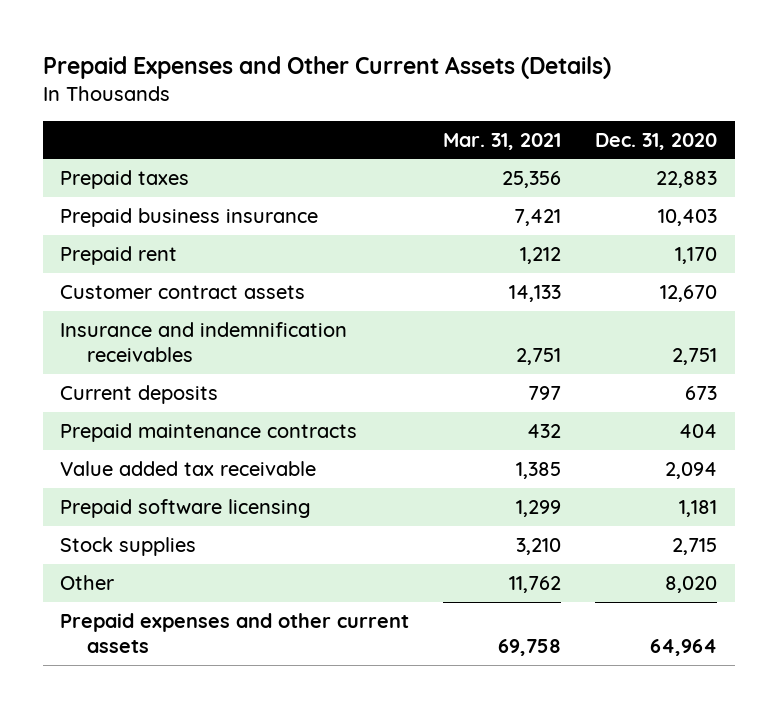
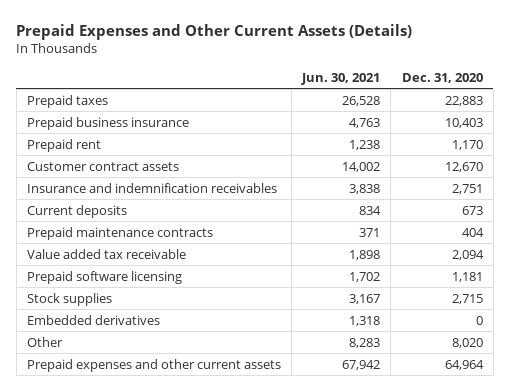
- | Mar. 31, 2021 | Dec. 31, 2020
+ | Jun. 30, 2021 | Dec. 31, 2020
+ Embedded derivatives | 1,318 | 0

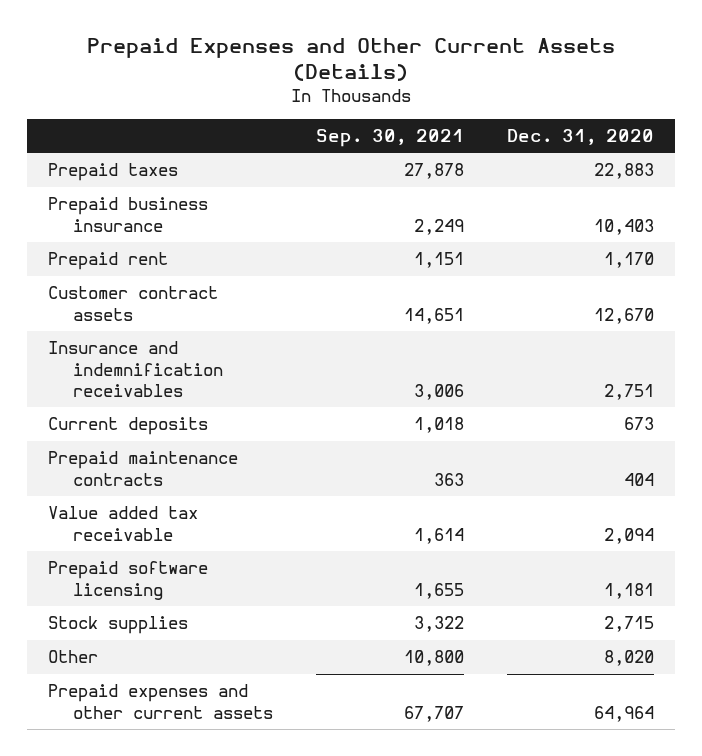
- | Jun. 30, 2021 | Dec. 31, 2020
+ | Sep. 30, 2021 | Dec. 31, 2020
- Embedded derivatives | 1,318 | 0

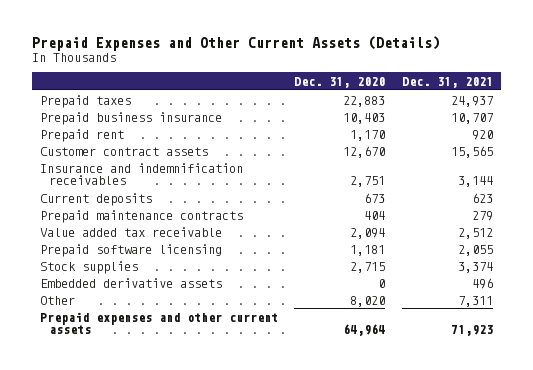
- | Sep. 30, 2021 | Dec. 31, 2020
+ | Dec. 31, 2020 | Dec. 31, 2021
+ Embedded derivative assets | 0 | 496

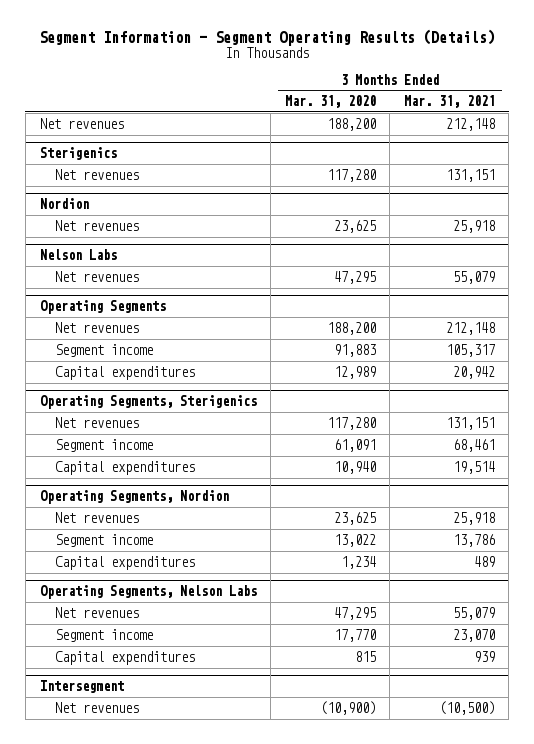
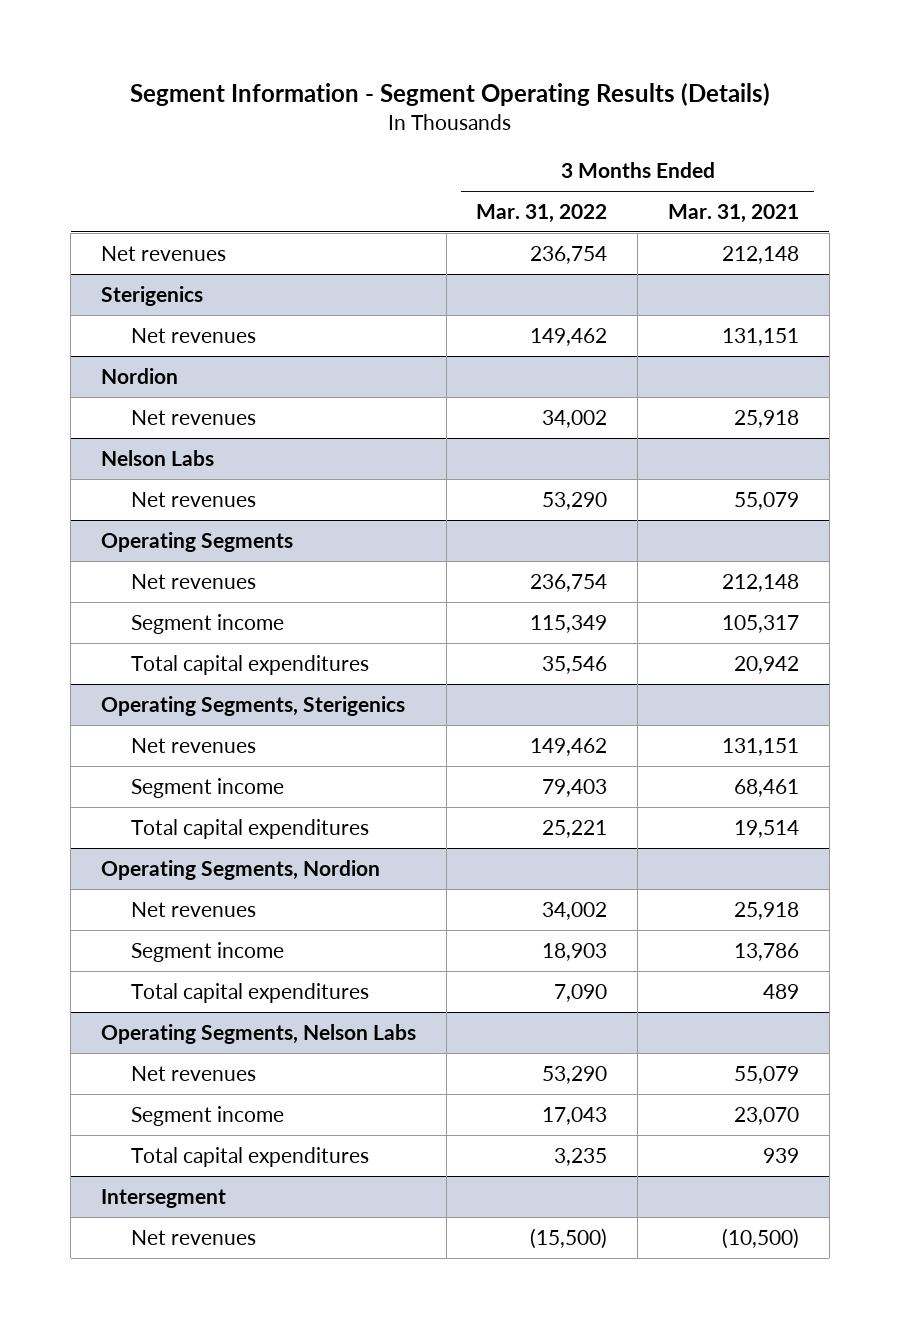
- | 3 Months Ended Mar. 31, 2020 | 3 Months Ended Mar. 31, 2021
+ | 3 Months Ended Mar. 31, 2022 | 3 Months Ended Mar. 31, 2021
@ Operating Segments
- Capital expenditures | 12,989 | 20,942
+ Total capital expenditures | 35,546 | 20,942
@ Operating Segments, Sterigenics
- Capital expenditures | 10,940 | 19,514
+ Total capital expenditures | 25,221 | 19,514
@ Operating Segments, Nordion
- Capital expenditures | 1,234 | 489
+ Total capital expenditures | 7,090 | 489
@ Operating Segments, Nelson Labs
- Capital expenditures | 815 | 939
+ Total capital expenditures | 3,235 | 939

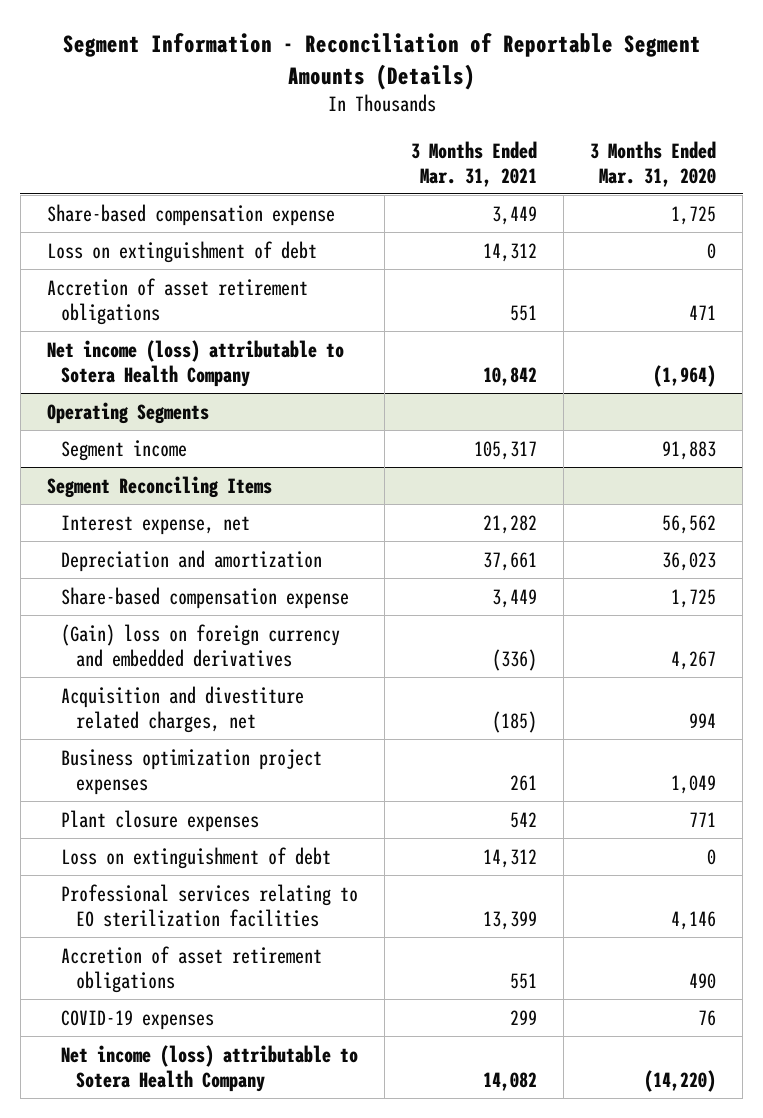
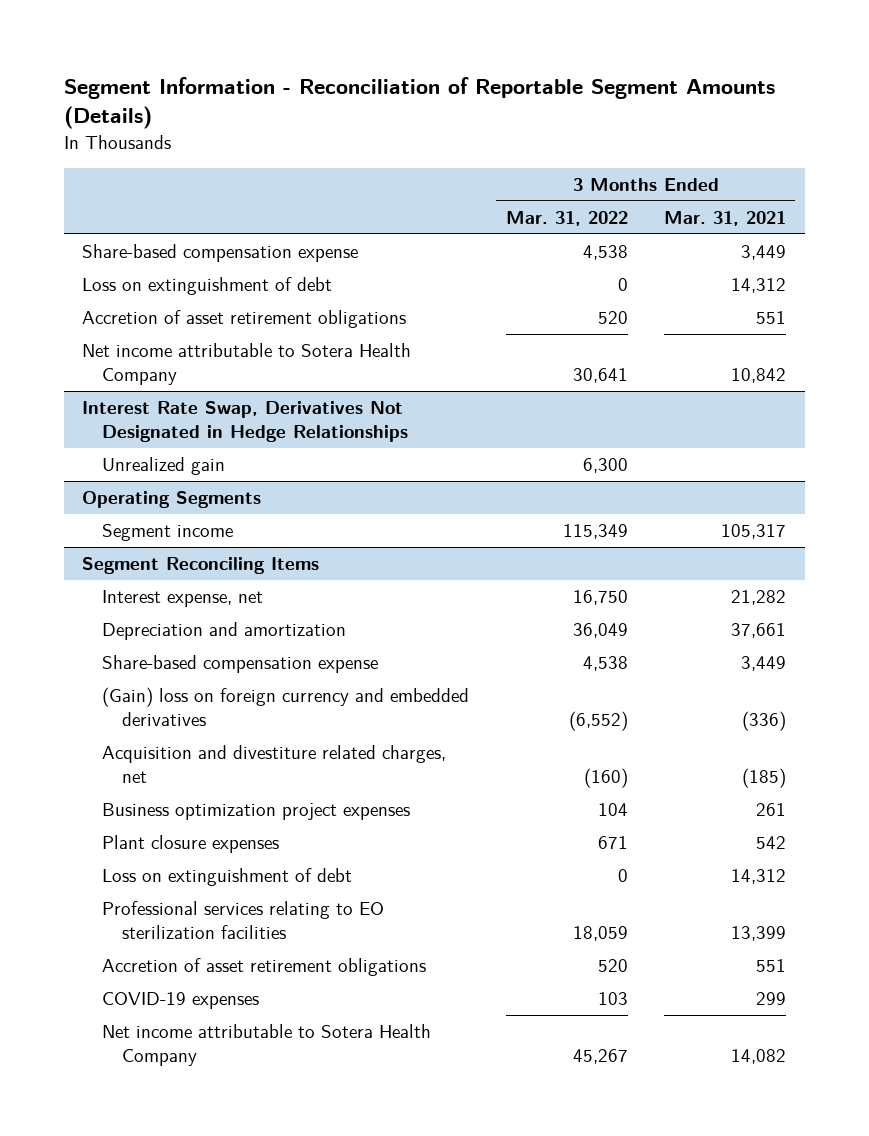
- | 3 Months Ended Mar. 31, 2021 | 3 Months Ended Mar. 31, 2020
+ | 3 Months Ended Mar. 31, 2022 | 3 Months Ended Mar. 31, 2021
- Net income (loss) attributable to Sotera Health Company | 10,842 | (1,964)
+ Net income attributable to Sotera Health Company | 30,641 | 10,842
+ Interest Rate Swap, Derivatives Not Designated in Hedge Relationships
+ Unrealized gain | 6,300 |
@ Segment Reconciling Items
- Net income (loss) attributable to Sotera Health Company | 14,082 | (14,220)
+ Net income attributable to Sotera Health Company | 45,267 | 14,082

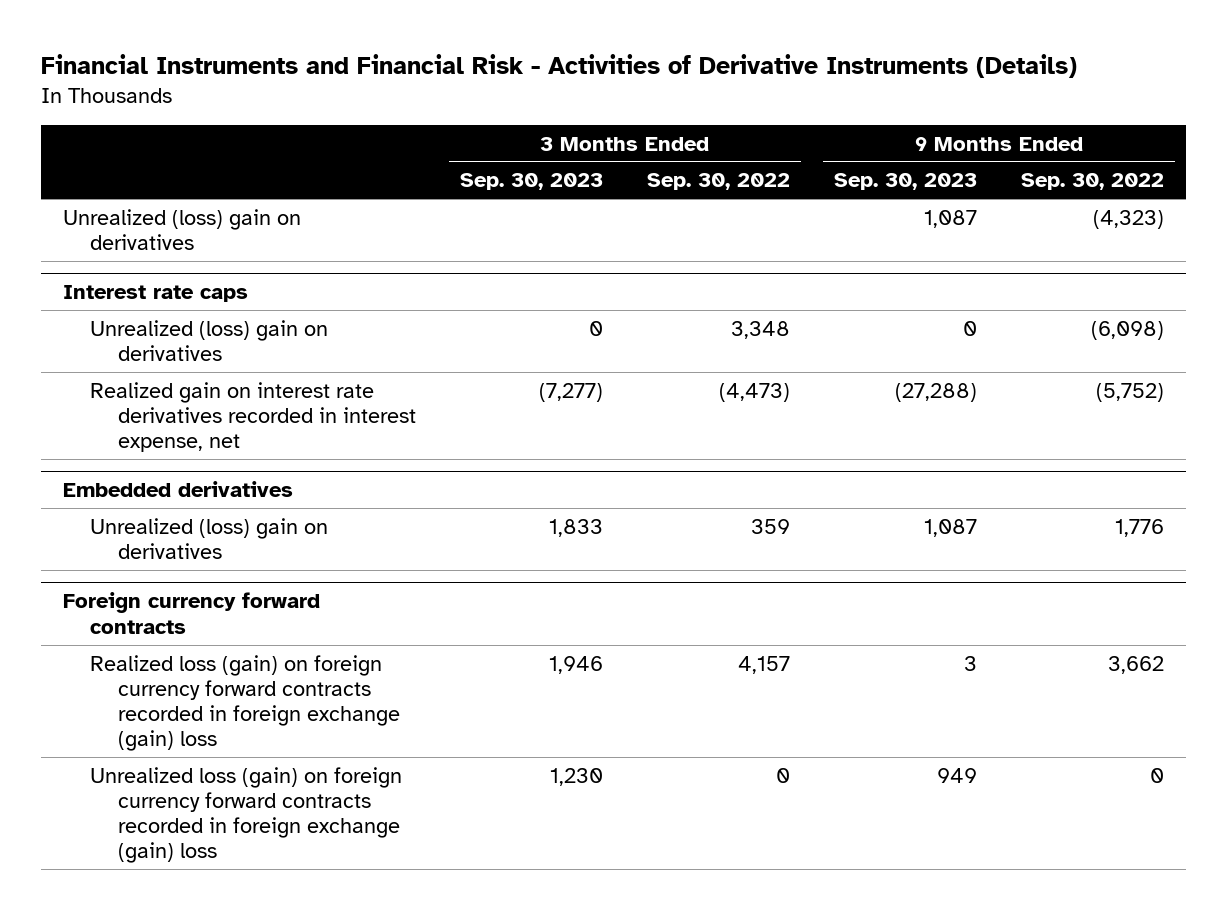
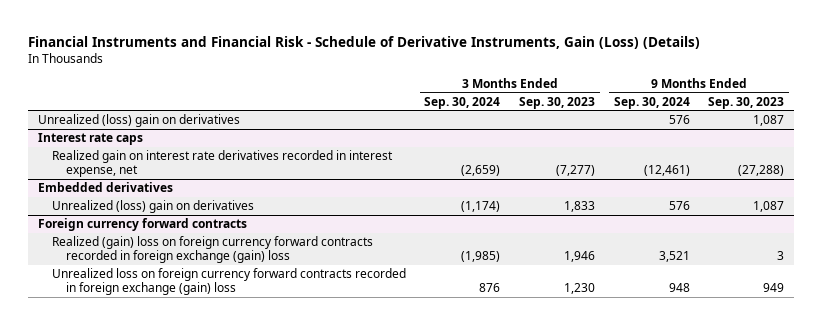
- Financial Instruments and Financial Risk - Activities of Derivative Instruments (Details)
+ Financial Instruments and Financial Risk - Schedule of Derivative Instruments, Gain (Loss) (Details)
- | 3 Months Ended Sep. 30, 2023 | 3 Months Ended Sep. 30, 2022 | 9 Months Ended Sep. 30, 2023 | 9 Months Ended Sep. 30, 2022
+ | 3 Months Ended Sep. 30, 2024 | 3 Months Ended Sep. 30, 2023 | 9 Months Ended Sep. 30, 2024 | 9 Months Ended Sep. 30, 2023
@ Interest rate caps
- Unrealized (loss) gain on derivatives | 0 | 3,348 | 0 | (6,098)
@ Foreign currency forward contracts
- Realized loss (gain) on foreign currency forward contracts recorded in foreign exchange (gain) loss | 1,946 | 4,157 | 3 | 3,662
- Unrealized loss (gain) on foreign currency forward contracts recorded in foreign exchange (gain) loss | 1,230 | 0 | 949 | 0
+ Realized (gain) loss on foreign currency forward contracts recorded in foreign exchange (gain) loss | (1,985) | 1,946 | 3,521 | 3
+ Unrealized loss on foreign currency forward contracts recorded in foreign exchange (gain) loss | 876 | 1,230 | 948 | 949

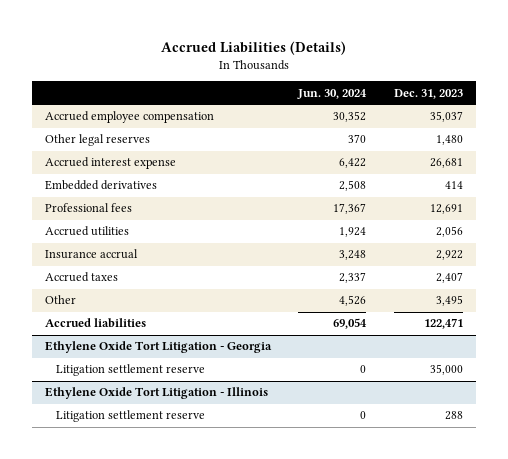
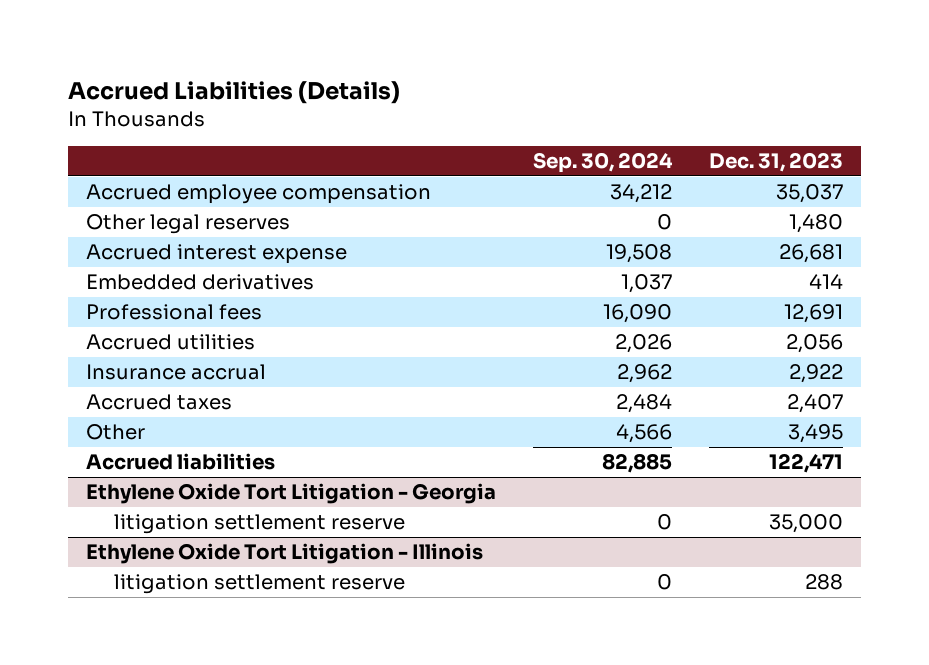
- | Jun. 30, 2024 | Dec. 31, 2023
+ | Sep. 30, 2024 | Dec. 31, 2023
@ Ethylene Oxide Tort Litigation - Georgia
- Litigation settlement reserve | 0 | 35,000
+ litigation settlement reserve | 0 | 35,000
@ Ethylene Oxide Tort Litigation - Illinois
- Litigation settlement reserve | 0 | 288
+ litigation settlement reserve | 0 | 288

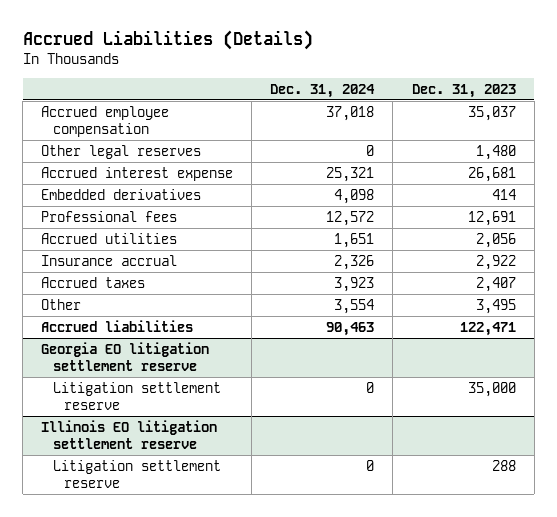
- | Sep. 30, 2024 | Dec. 31, 2023
+ | Dec. 31, 2024 | Dec. 31, 2023
- Ethylene Oxide Tort Litigation - Georgia
- litigation settlement reserve | 0 | 35,000
- Ethylene Oxide Tort Litigation - Illinois
- litigation settlement reserve | 0 | 288
+ Georgia EO litigation settlement reserve
+ Litigation settlement reserve | 0 | 35,000
+ Illinois EO litigation settlement reserve
+ Litigation settlement reserve | 0 | 288

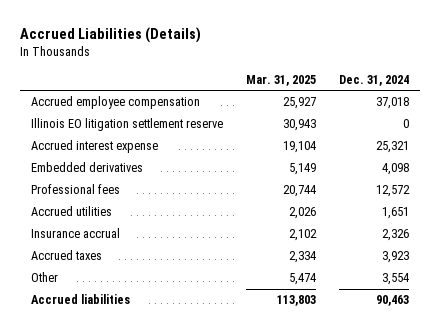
- | Dec. 31, 2024 | Dec. 31, 2023
+ | Mar. 31, 2025 | Dec. 31, 2024
- Other legal reserves | 0 | 1,480
+ Illinois EO litigation settlement reserve | 30,943 | 0
- Georgia EO litigation settlement reserve
- Litigation settlement reserve | 0 | 35,000
- Illinois EO litigation settlement reserve
- Litigation settlement reserve | 0 | 288

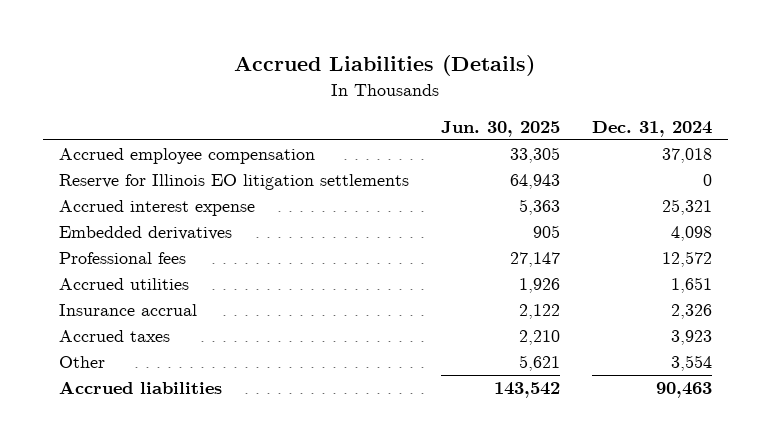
- | Mar. 31, 2025 | Dec. 31, 2024
+ | Jun. 30, 2025 | Dec. 31, 2024
- Illinois EO litigation settlement reserve | 30,943 | 0
+ Reserve for Illinois EO litigation settlements | 64,943 | 0

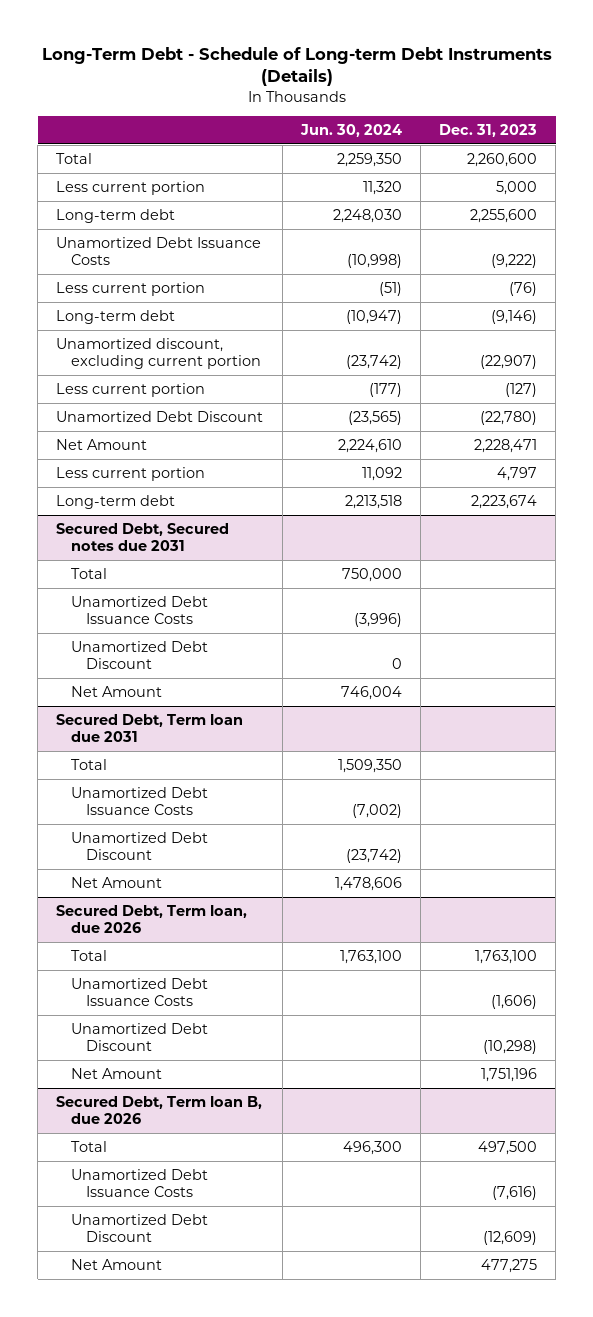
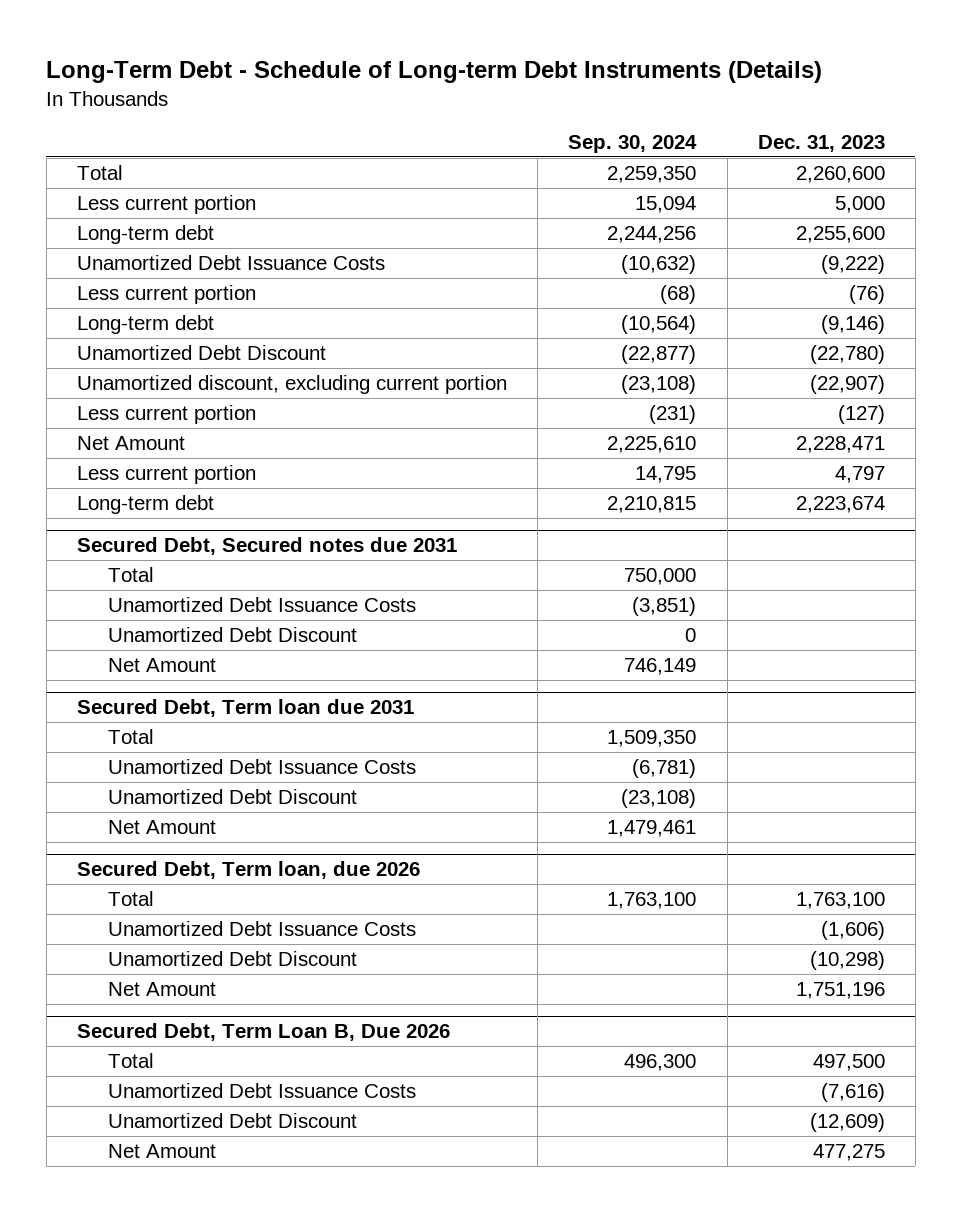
- | Jun. 30, 2024 | Dec. 31, 2023
+ | Sep. 30, 2024 | Dec. 31, 2023
moved up: Unamortized Debt Discount | (22,877) | (22,780)
- Secured Debt, Term loan B, due 2026
+ Secured Debt, Term Loan B, Due 2026

